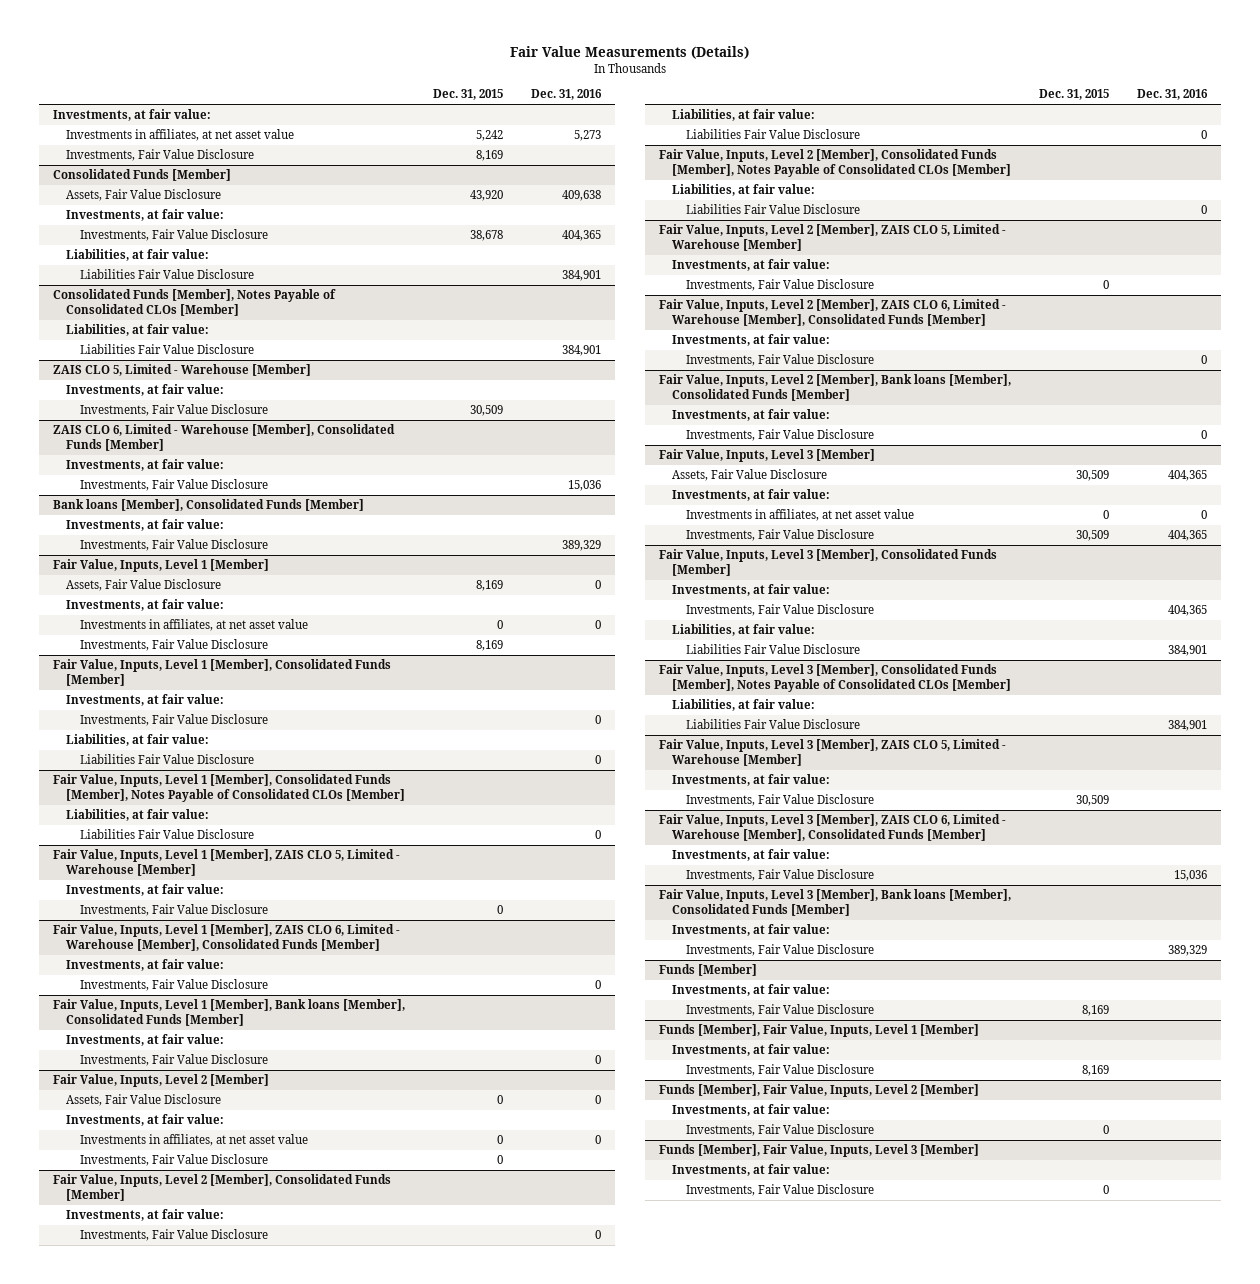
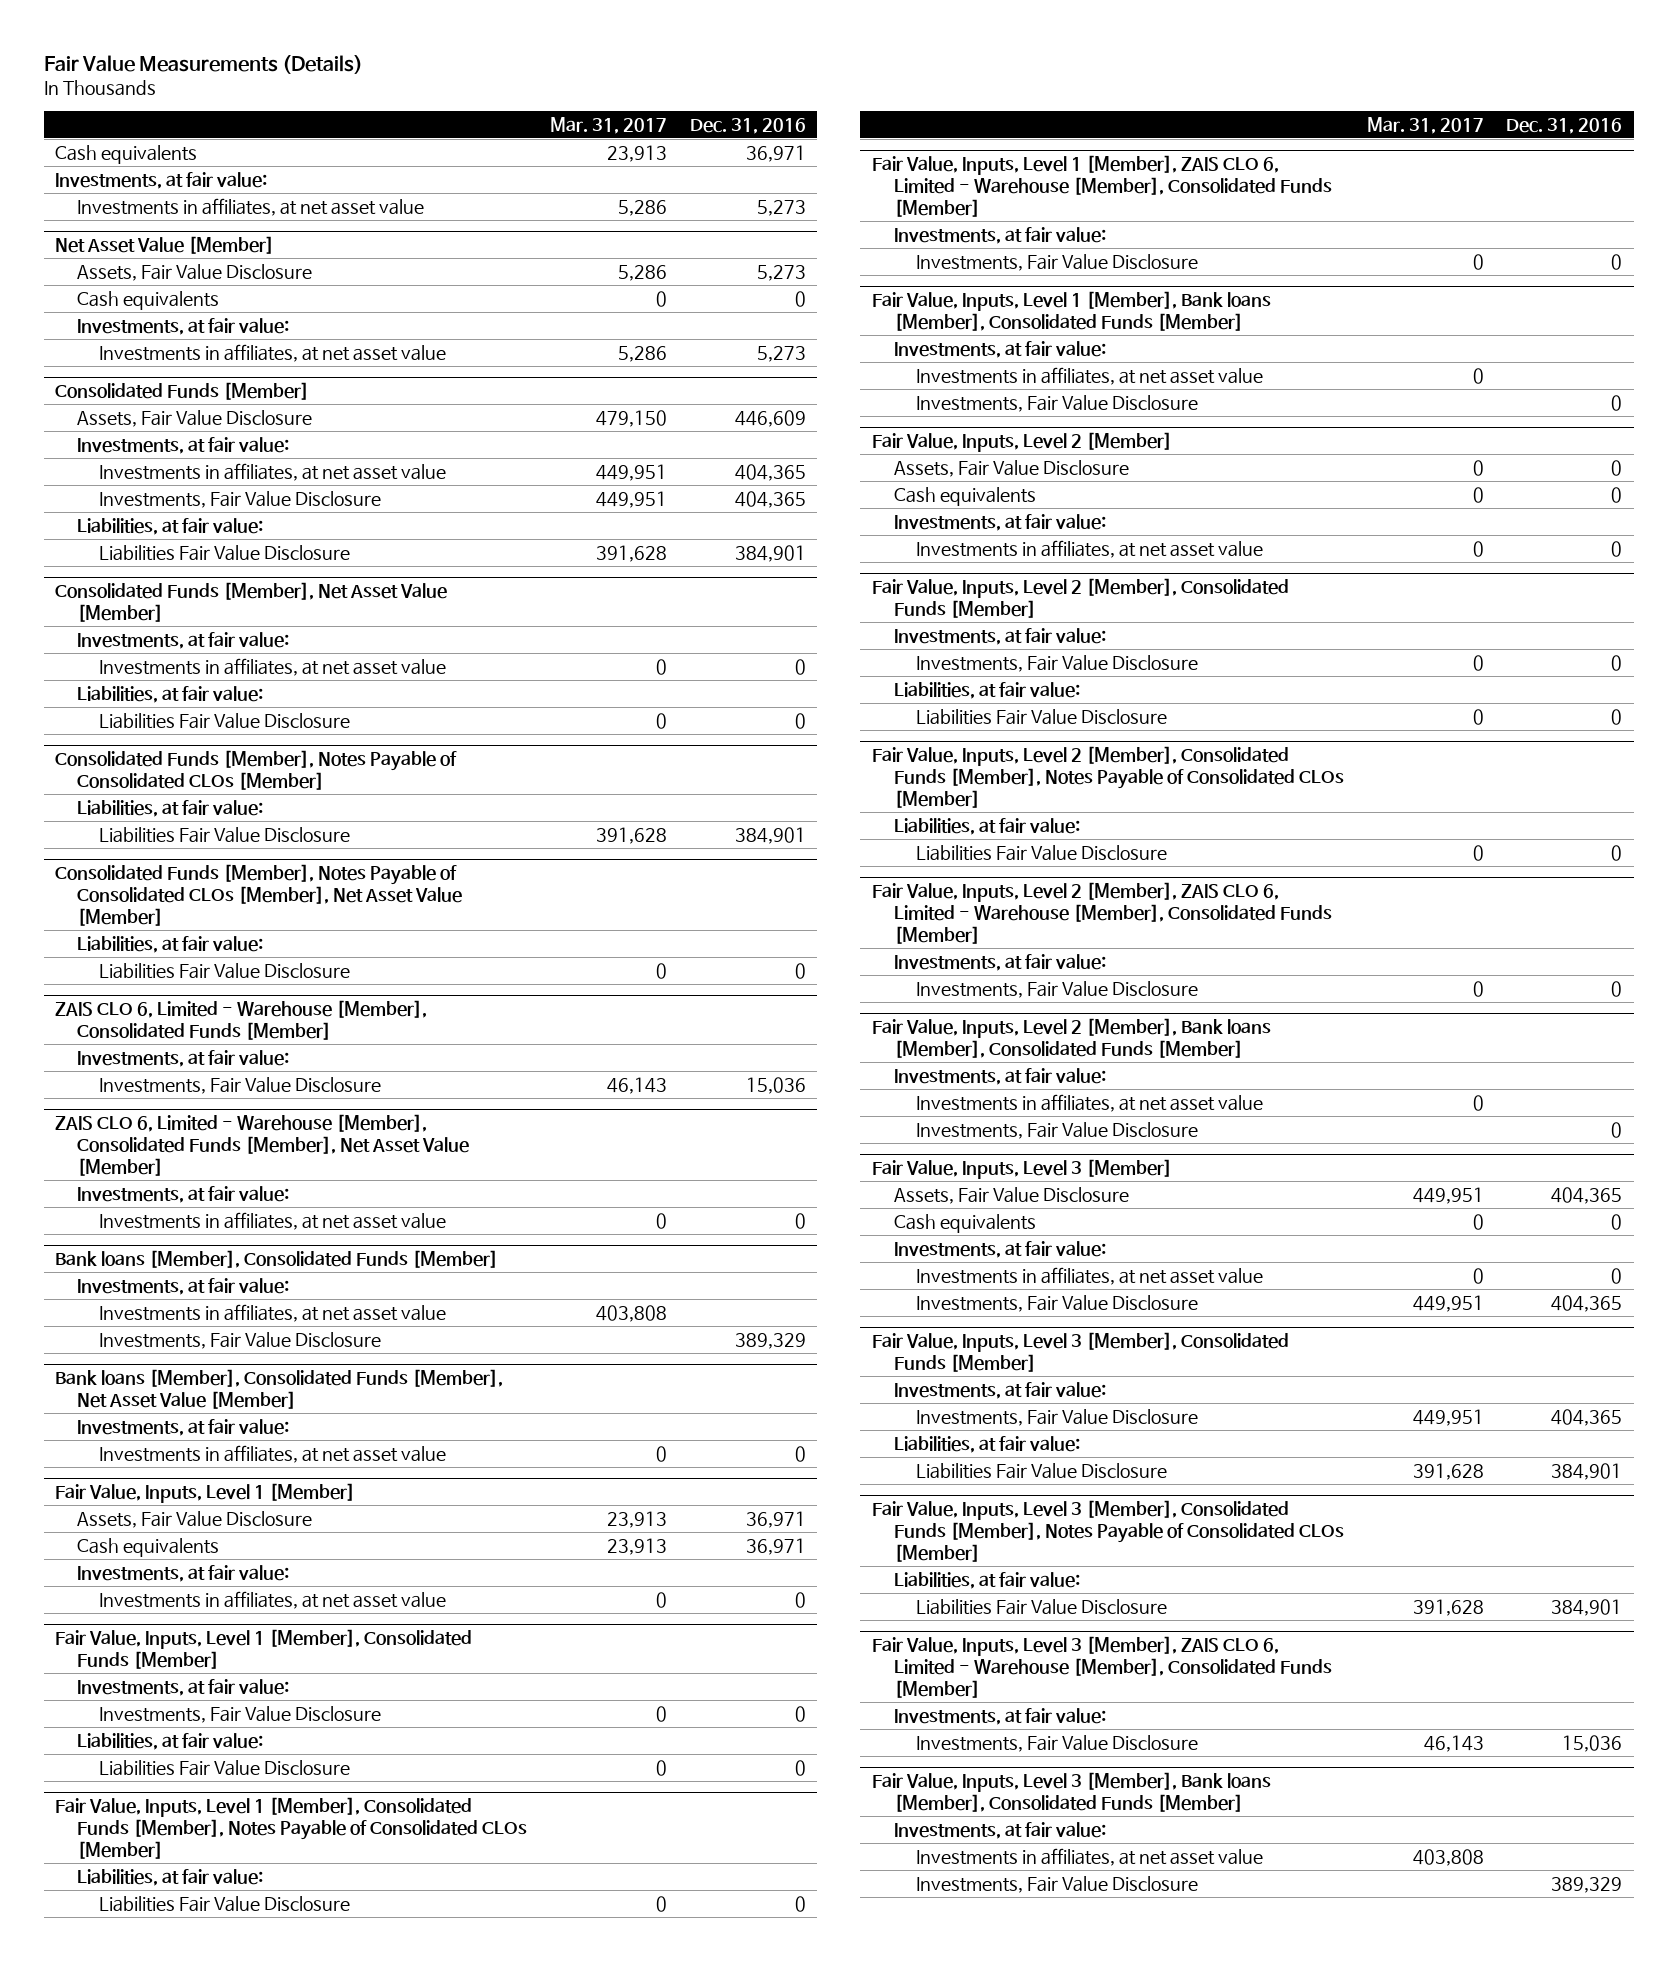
- | Dec. 31, 2015 | Dec. 31, 2016
+ | Mar. 31, 2017 | Dec. 31, 2016
+ Cash equivalents | 23,913 | 36,971
- Investments, Fair Value Disclosure | 8,169 |
+ Net Asset Value [Member]
+ Assets, Fair Value Disclosure | 5,286 | 5,273
+ Cash equivalents | 0 | 0
+ Investments, at fair value:
+ Investments in affiliates, at net asset value | 5,286 | 5,273
@ Consolidated Funds [Member]
- Assets, Fair Value Disclosure | 43,920 | 409,638
+ Assets, Fair Value Disclosure | 479,150 | 446,609
+ Investments in affiliates, at net asset value | 449,951 | 404,365
+ Consolidated Funds [Member], Net Asset Value [Member]
+ Investments, at fair value:
+ Investments in affiliates, at net asset value | 0 | 0
+ Liabilities, at fair value:
+ Liabilities Fair Value Disclosure | 0 | 0
- ZAIS CLO 5, Limited - Warehouse [Member]
- Investments, at fair value:
- Investments, Fair Value Disclosure | 30,509 |
+ Consolidated Funds [Member], Notes Payable of Consolidated CLOs [Member], Net Asset Value [Member]
+ Liabilities, at fair value:
+ Liabilities Fair Value Disclosure | 0 | 0
+ ZAIS CLO 6, Limited - Warehouse [Member], Consolidated Funds [Member], Net Asset Value [Member]
+ Investments, at fair value:
+ Investments in affiliates, at net asset value | 0 | 0
@ Bank loans [Member], Consolidated Funds [Member]
+ Investments in affiliates, at net asset value | 403,808 |
+ Bank loans [Member], Consolidated Funds [Member], Net Asset Value [Member]
+ Investments, at fair value:
+ Investments in affiliates, at net asset value | 0 | 0
@ Fair Value, Inputs, Level 1 [Member]
- Assets, Fair Value Disclosure | 8,169 | 0
+ Assets, Fair Value Disclosure | 23,913 | 36,971
+ Cash equivalents | 23,913 | 36,971
- Investments, Fair Value Disclosure | 8,169 |
- Fair Value, Inputs, Level 1 [Member], ZAIS CLO 5, Limited - Warehouse [Member]
- Investments, at fair value:
- Investments, Fair Value Disclosure | 0 |
@ Fair Value, Inputs, Level 1 [Member], Bank loans [Member], Consolidated Funds [Member]
+ Investments in affiliates, at net asset value | 0 |
@ Fair Value, Inputs, Level 2 [Member]
+ Cash equivalents | 0 | 0
- Investments, Fair Value Disclosure | 0 |
- Fair Value, Inputs, Level 2 [Member], ZAIS CLO 5, Limited - Warehouse [Member]
- Investments, at fair value:
- Investments, Fair Value Disclosure | 0 |
@ Fair Value, Inputs, Level 2 [Member], Bank loans [Member], Consolidated Funds [Member]
+ Investments in affiliates, at net asset value | 0 |
@ Fair Value, Inputs, Level 3 [Member]
+ Cash equivalents | 0 | 0
- Fair Value, Inputs, Level 3 [Member], ZAIS CLO 5, Limited - Warehouse [Member]
- Investments, at fair value:
- Investments, Fair Value Disclosure | 30,509 |
@ Fair Value, Inputs, Level 3 [Member], Bank loans [Member], Consolidated Funds [Member]
+ Investments in affiliates, at net asset value | 403,808 |
- Funds [Member]
- Investments, at fair value:
- Investments, Fair Value Disclosure | 8,169 |
- Funds [Member], Fair Value, Inputs, Level 1 [Member]
- Investments, at fair value:
- Investments, Fair Value Disclosure | 8,169 |
- Funds [Member], Fair Value, Inputs, Level 2 [Member]
- Investments, at fair value:
- Investments, Fair Value Disclosure | 0 |
- Funds [Member], Fair Value, Inputs, Level 3 [Member]
- Investments, at fair value:
- Investments, Fair Value Disclosure | 0 |

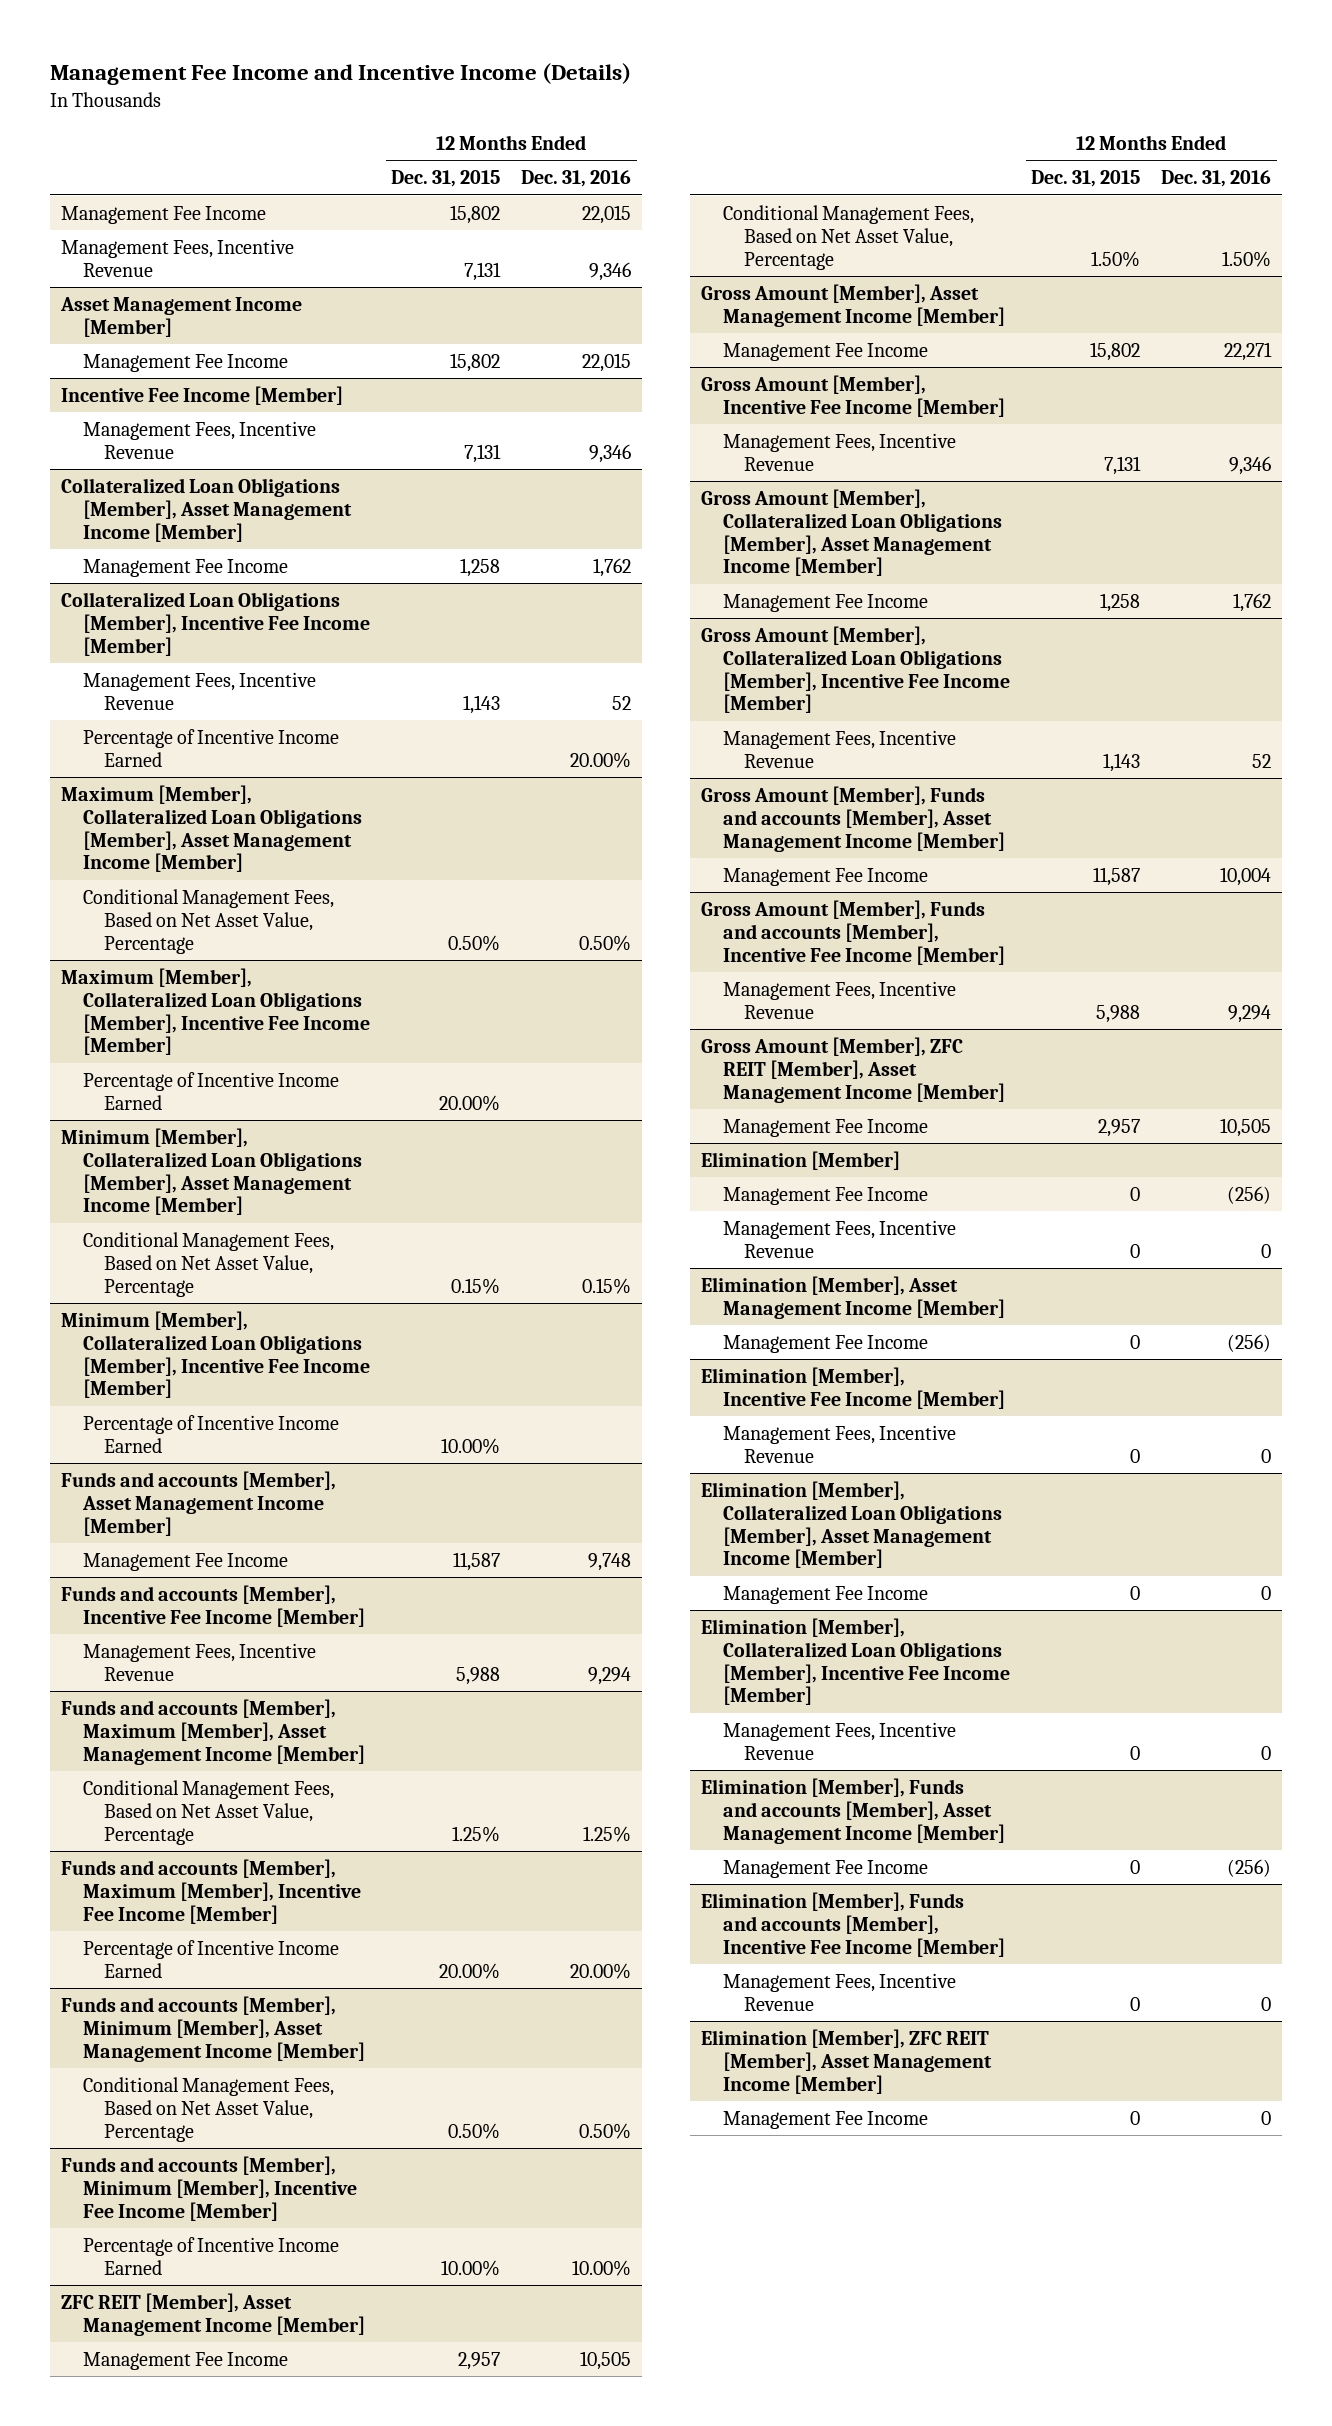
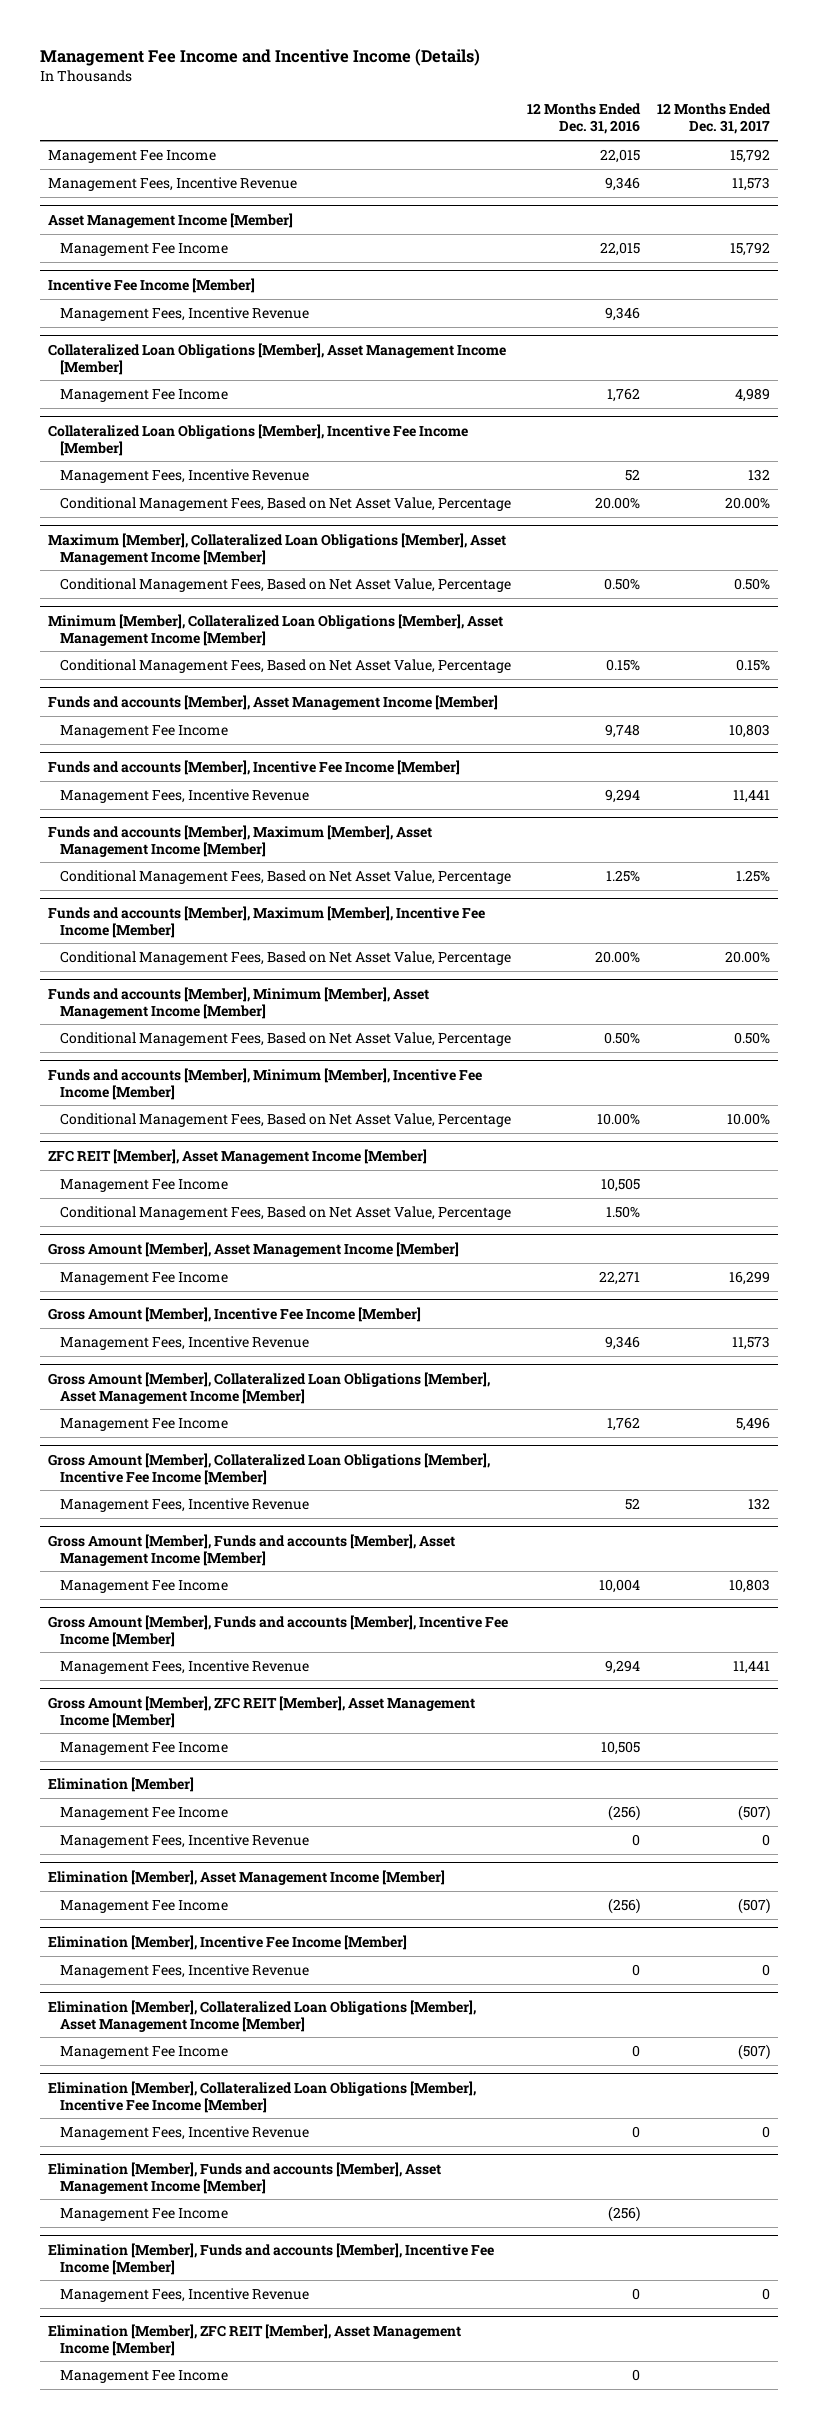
- | 12 Months Ended Dec. 31, 2015 | 12 Months Ended Dec. 31, 2016
+ | 12 Months Ended Dec. 31, 2016 | 12 Months Ended Dec. 31, 2017
@ Collateralized Loan Obligations [Member], Incentive Fee Income [Member]
- Percentage of Incentive Income Earned | | 20.00%
+ Conditional Management Fees, Based on Net Asset Value, Percentage | 20.00% | 20.00%
- Maximum [Member], Collateralized Loan Obligations [Member], Incentive Fee Income [Member]
- Percentage of Incentive Income Earned | 20.00% |
- Minimum [Member], Collateralized Loan Obligations [Member], Incentive Fee Income [Member]
- Percentage of Incentive Income Earned | 10.00% |
@ Funds and accounts [Member], Maximum [Member], Incentive Fee Income [Member]
- Percentage of Incentive Income Earned | 20.00% | 20.00%
+ Conditional Management Fees, Based on Net Asset Value, Percentage | 20.00% | 20.00%
@ Funds and accounts [Member], Minimum [Member], Incentive Fee Income [Member]
- Percentage of Incentive Income Earned | 10.00% | 10.00%
+ Conditional Management Fees, Based on Net Asset Value, Percentage | 10.00% | 10.00%

